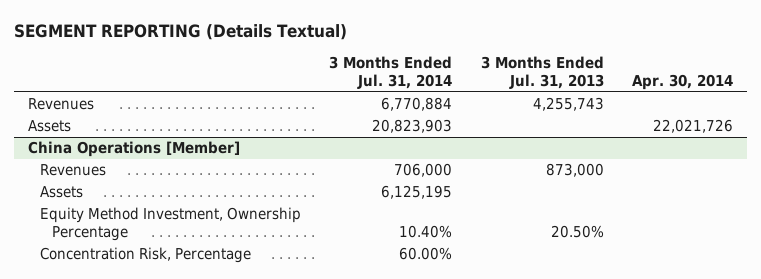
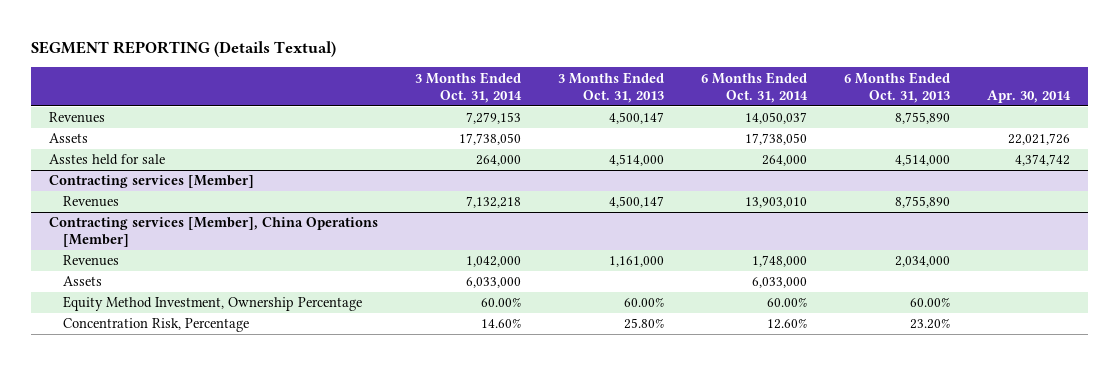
- | 3 Months Ended Jul. 31, 2014 | 3 Months Ended Jul. 31, 2013 | Apr. 30, 2014
+ | 3 Months Ended Oct. 31, 2014 | 3 Months Ended Oct. 31, 2013 | 6 Months Ended Oct. 31, 2014 | 6 Months Ended Oct. 31, 2013 | Apr. 30, 2014
- China Operations [Member]
+ Asstes held for sale | 264,000 | 4,514,000 | 264,000 | 4,514,000 | 4,374,742
+ Contracting services [Member]
+ Revenues | 7,132,218 | 4,500,147 | 13,903,010 | 8,755,890 |
+ Contracting services [Member], China Operations [Member]

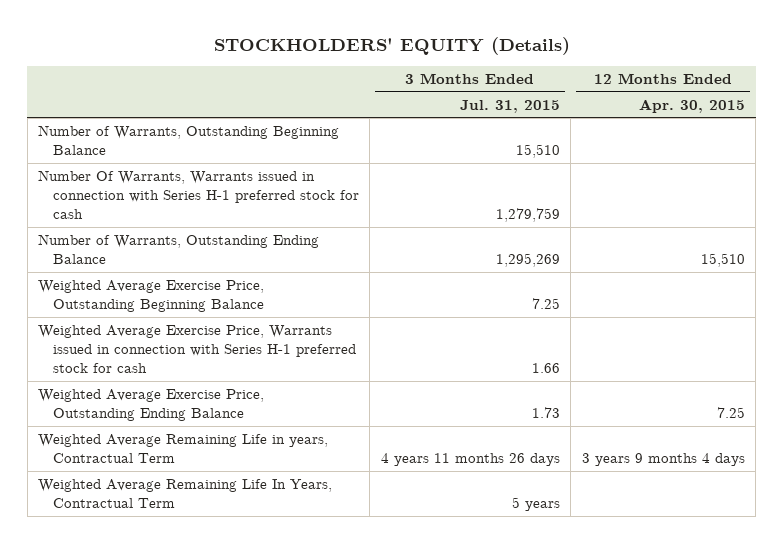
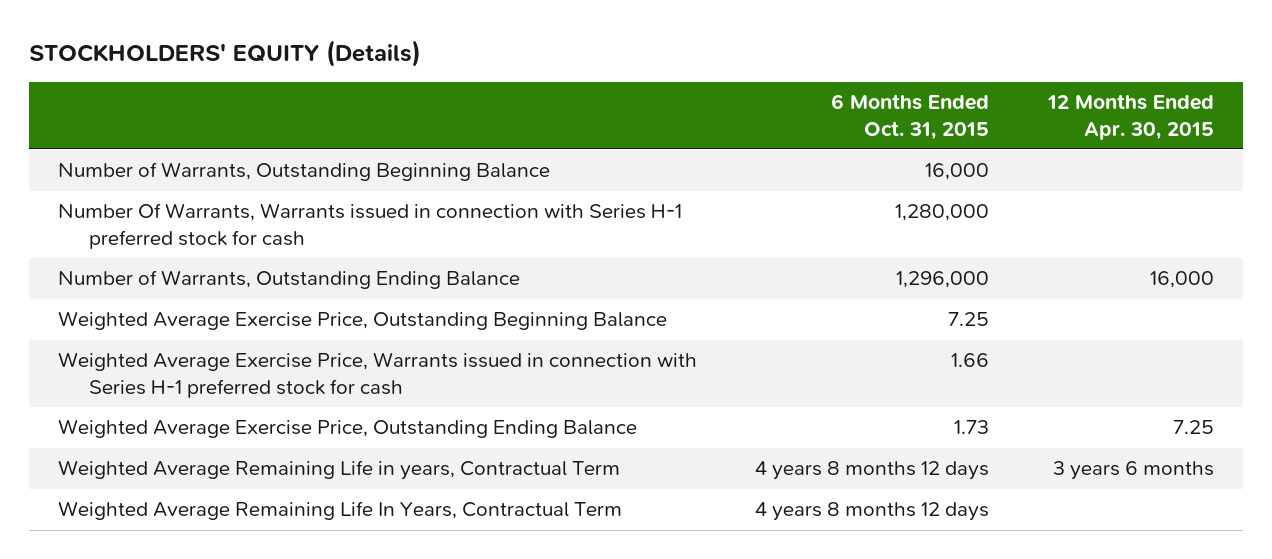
- | 3 Months Ended Jul. 31, 2015 | 12 Months Ended Apr. 30, 2015
+ | 6 Months Ended Oct. 31, 2015 | 12 Months Ended Apr. 30, 2015
- Number of Warrants, Outstanding Ending Balance | 1,295,269 | 15,510
+ Number of Warrants, Outstanding Ending Balance | 1,296,000 | 16,000
- Weighted Average Remaining Life in years, Contractual Term | 4 years 11 months 26 days | 3 years 9 months 4 days
+ Weighted Average Remaining Life in years, Contractual Term | 4 years 8 months 12 days | 3 years 6 months

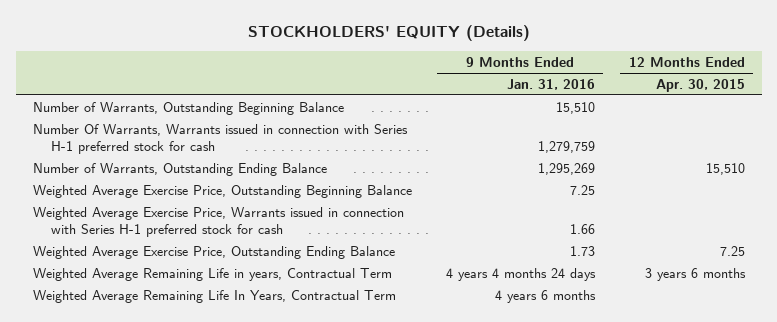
- | 6 Months Ended Oct. 31, 2015 | 12 Months Ended Apr. 30, 2015
+ | 9 Months Ended Jan. 31, 2016 | 12 Months Ended Apr. 30, 2015
- Number of Warrants, Outstanding Ending Balance | 1,296,000 | 16,000
+ Number of Warrants, Outstanding Ending Balance | 1,295,269 | 15,510

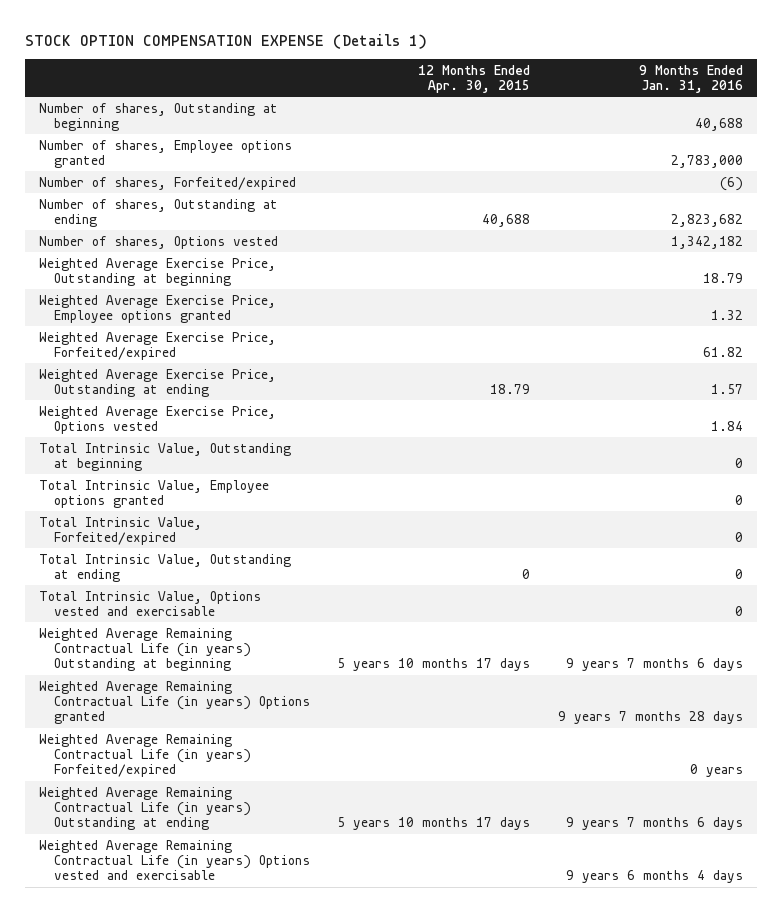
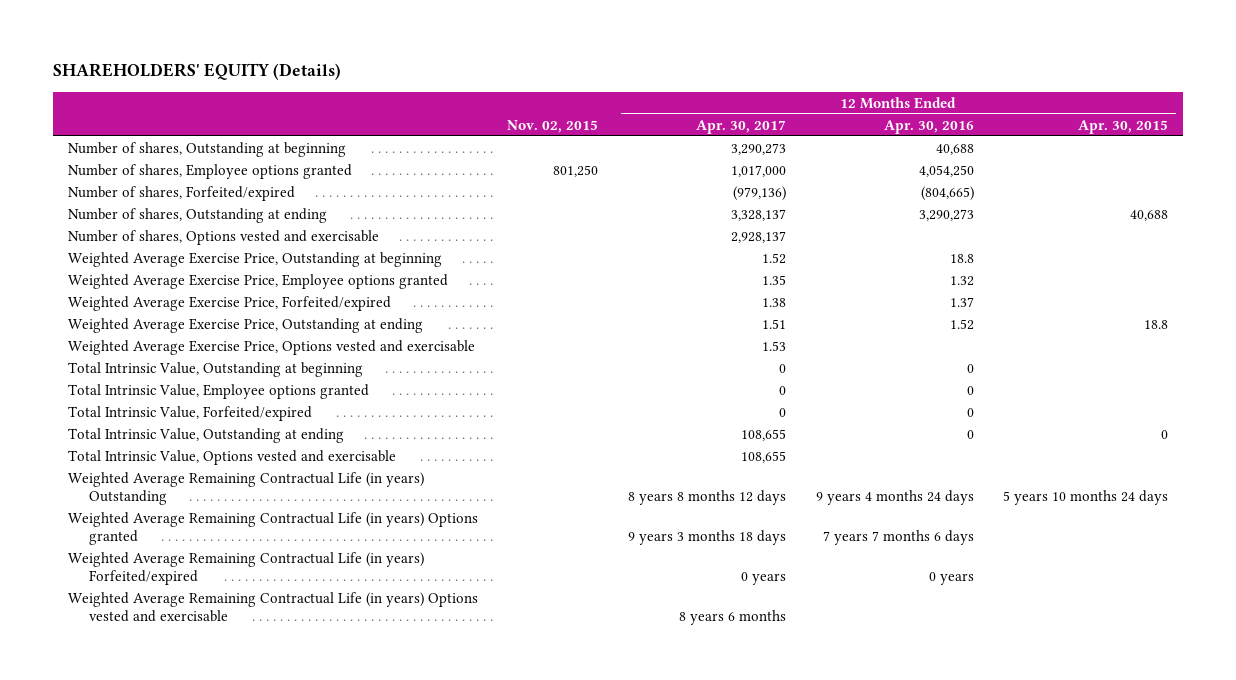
- STOCK OPTION COMPENSATION EXPENSE (Details 1)
+ SHAREHOLDERS' EQUITY (Details)
- | 12 Months Ended Apr. 30, 2015 | 9 Months Ended Jan. 31, 2016
+ | Nov. 02, 2015 | 12 Months Ended Apr. 30, 2017 | 12 Months Ended Apr. 30, 2016 | 12 Months Ended Apr. 30, 2015
- Number of shares, Options vested | | 1,342,182
+ Number of shares, Options vested and exercisable | | 2,928,137 | |
- Weighted Average Exercise Price, Outstanding at ending | 18.79 | 1.57
- Weighted Average Exercise Price, Options vested | | 1.84
+ Weighted Average Exercise Price, Outstanding at ending | | 1.51 | 1.52 | 18.8
+ Weighted Average Exercise Price, Options vested and exercisable | | 1.53 | |
- Weighted Average Remaining Contractual Life (in years) Outstanding at beginning | 5 years 10 months 17 days | 9 years 7 months 6 days
+ Weighted Average Remaining Contractual Life (in years) Outstanding | | 8 years 8 months 12 days | 9 years 4 months 24 days | 5 years 10 months 24 days
- Weighted Average Remaining Contractual Life (in years) Outstanding at ending | 5 years 10 months 17 days | 9 years 7 months 6 days

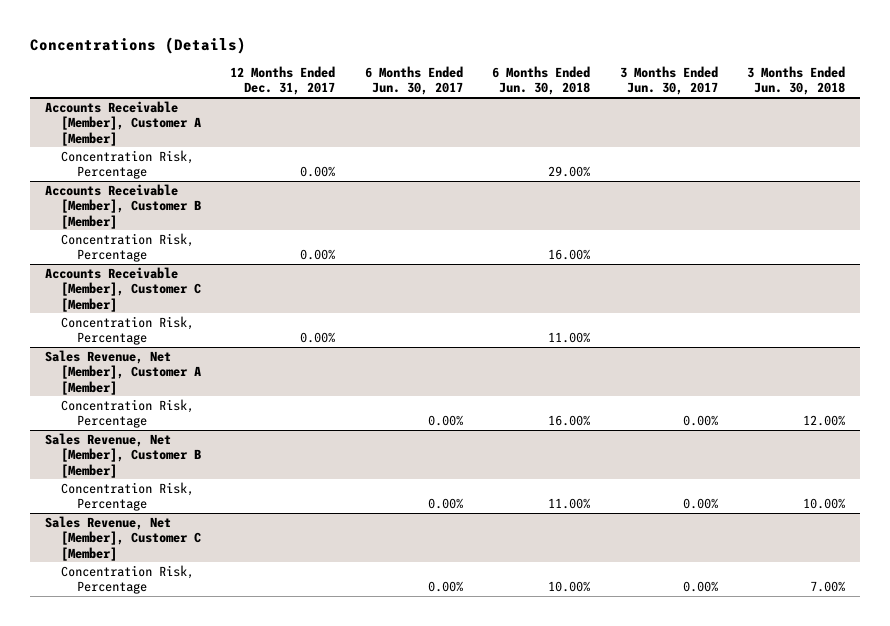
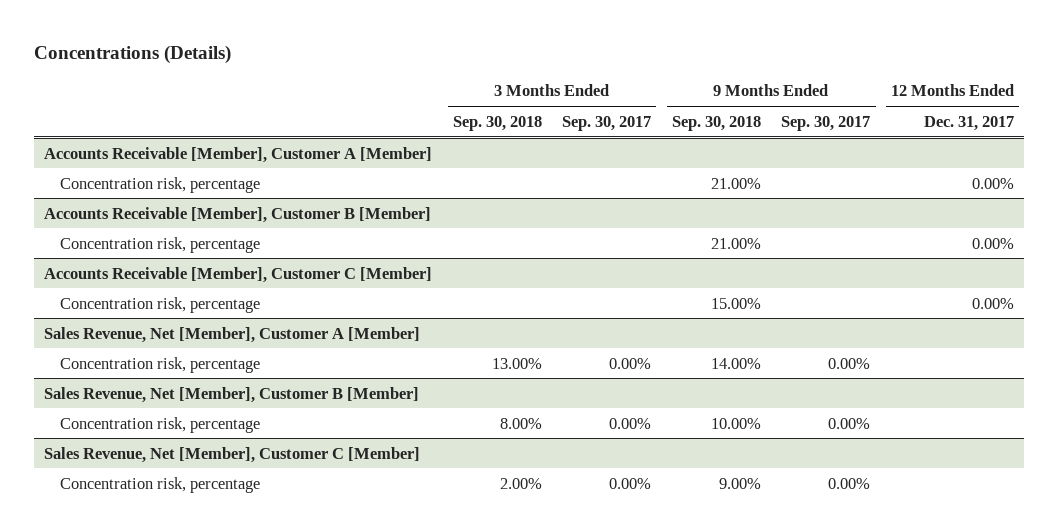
- | 12 Months Ended Dec. 31, 2017 | 6 Months Ended Jun. 30, 2017 | 6 Months Ended Jun. 30, 2018 | 3 Months Ended Jun. 30, 2017 | 3 Months Ended Jun. 30, 2018
+ | 3 Months Ended Sep. 30, 2018 | 3 Months Ended Sep. 30, 2017 | 9 Months Ended Sep. 30, 2018 | 9 Months Ended Sep. 30, 2017 | 12 Months Ended Dec. 31, 2017
@ Accounts Receivable [Member], Customer A [Member]
- Concentration Risk, Percentage | 0.00% | | 29.00% | |
+ Concentration risk, percentage | | | 21.00% | | 0.00%
@ Accounts Receivable [Member], Customer B [Member]
- Concentration Risk, Percentage | 0.00% | | 16.00% | |
+ Concentration risk, percentage | | | 21.00% | | 0.00%
@ Accounts Receivable [Member], Customer C [Member]
- Concentration Risk, Percentage | 0.00% | | 11.00% | |
+ Concentration risk, percentage | | | 15.00% | | 0.00%
@ Sales Revenue, Net [Member], Customer A [Member]
- Concentration Risk, Percentage | | 0.00% | 16.00% | 0.00% | 12.00%
+ Concentration risk, percentage | 13.00% | 0.00% | 14.00% | 0.00% |
@ Sales Revenue, Net [Member], Customer B [Member]
- Concentration Risk, Percentage | | 0.00% | 11.00% | 0.00% | 10.00%
+ Concentration risk, percentage | 8.00% | 0.00% | 10.00% | 0.00% |
@ Sales Revenue, Net [Member], Customer C [Member]
- Concentration Risk, Percentage | | 0.00% | 10.00% | 0.00% | 7.00%
+ Concentration risk, percentage | 2.00% | 0.00% | 9.00% | 0.00% |

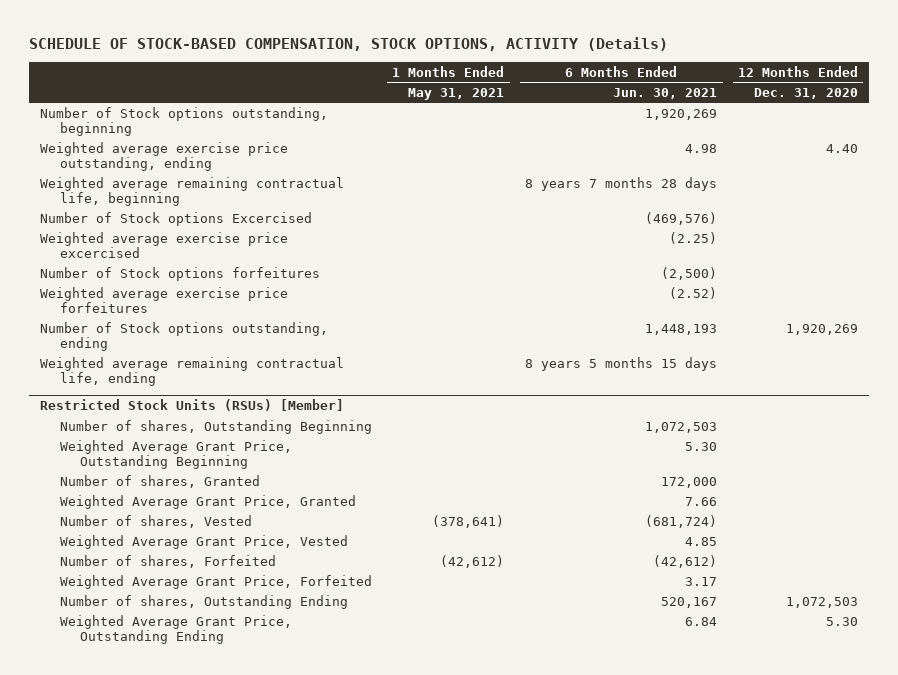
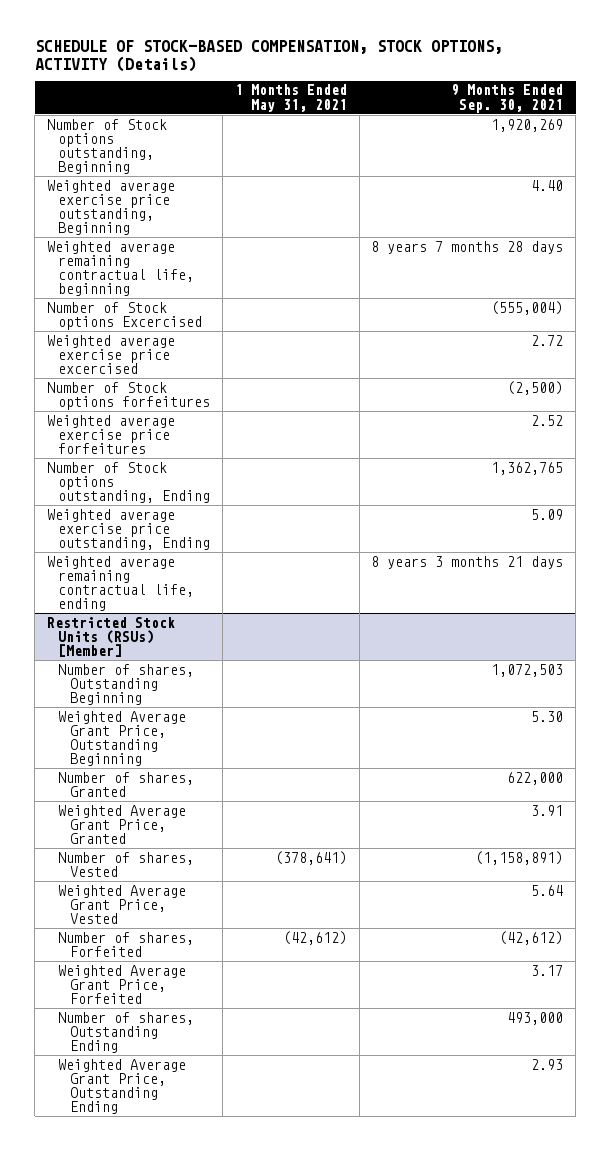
- | 1 Months Ended May 31, 2021 | 6 Months Ended Jun. 30, 2021 | 12 Months Ended Dec. 31, 2020
+ | 1 Months Ended May 31, 2021 | 9 Months Ended Sep. 30, 2021
- Number of Stock options outstanding, beginning | | 1,920,269 |
- Weighted average exercise price outstanding, ending | | 4.98 | 4.40
+ Number of Stock options outstanding, Beginning | | 1,920,269
+ Weighted average exercise price outstanding, Beginning | | 4.40
- Number of Stock options outstanding, ending | | 1,448,193 | 1,920,269
+ Number of Stock options outstanding, Ending | | 1,362,765
+ Weighted average exercise price outstanding, Ending | | 5.09

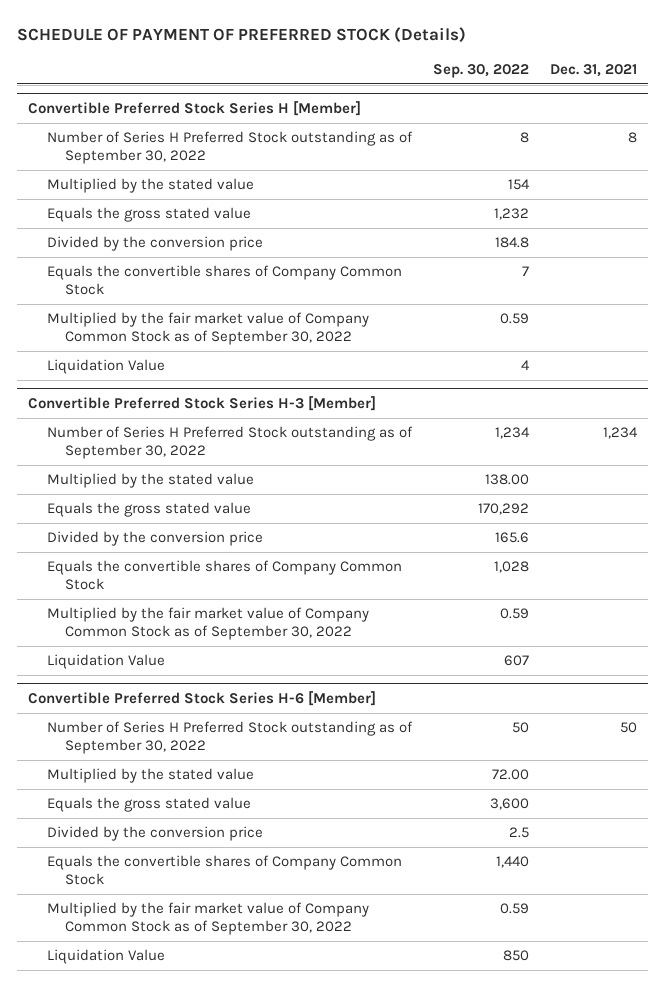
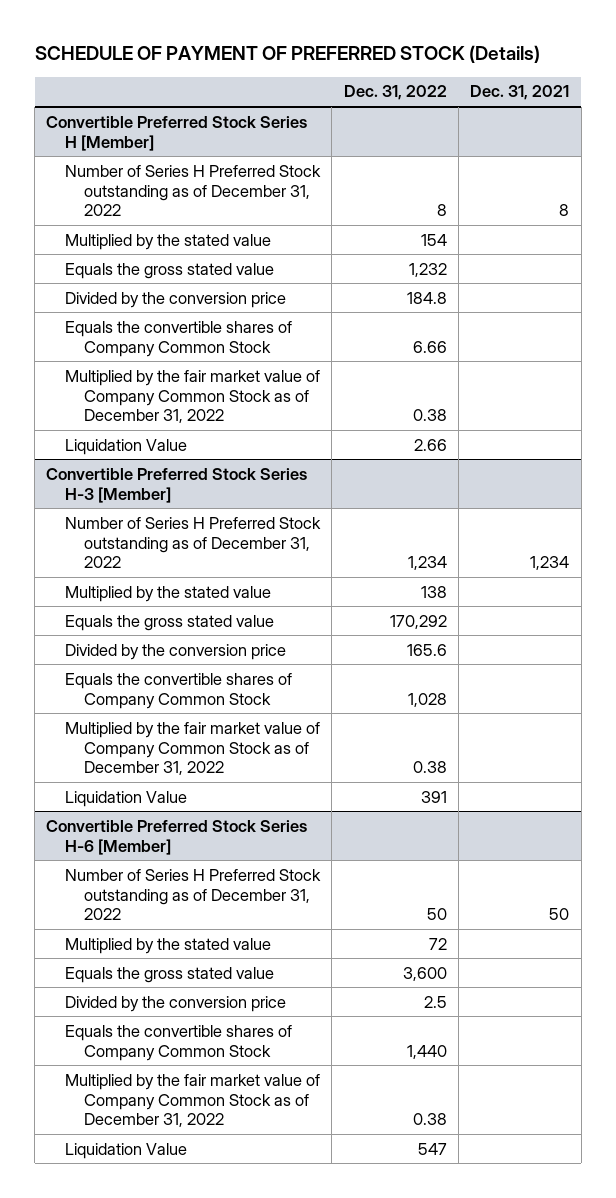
- | Sep. 30, 2022 | Dec. 31, 2021
+ | Dec. 31, 2022 | Dec. 31, 2021
@ Convertible Preferred Stock Series H [Member]
- Number of Series H Preferred Stock outstanding as of September 30, 2022 | 8 | 8
+ Number of Series H Preferred Stock outstanding as of December 31, 2022 | 8 | 8
- Multiplied by the fair market value of Company Common Stock as of September 30, 2022 | 0.59 |
+ Multiplied by the fair market value of Company Common Stock as of December 31, 2022 | 0.38 |
@ Convertible Preferred Stock Series H-3 [Member]
- Number of Series H Preferred Stock outstanding as of September 30, 2022 | 1,234 | 1,234
+ Number of Series H Preferred Stock outstanding as of December 31, 2022 | 1,234 | 1,234
- Multiplied by the fair market value of Company Common Stock as of September 30, 2022 | 0.59 |
+ Multiplied by the fair market value of Company Common Stock as of December 31, 2022 | 0.38 |
@ Convertible Preferred Stock Series H-6 [Member]
- Number of Series H Preferred Stock outstanding as of September 30, 2022 | 50 | 50
+ Number of Series H Preferred Stock outstanding as of December 31, 2022 | 50 | 50
- Multiplied by the fair market value of Company Common Stock as of September 30, 2022 | 0.59 |
+ Multiplied by the fair market value of Company Common Stock as of December 31, 2022 | 0.38 |

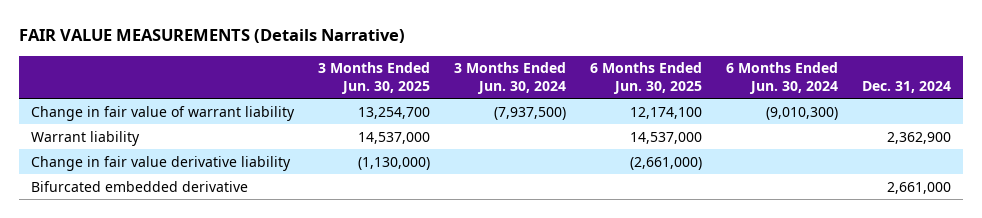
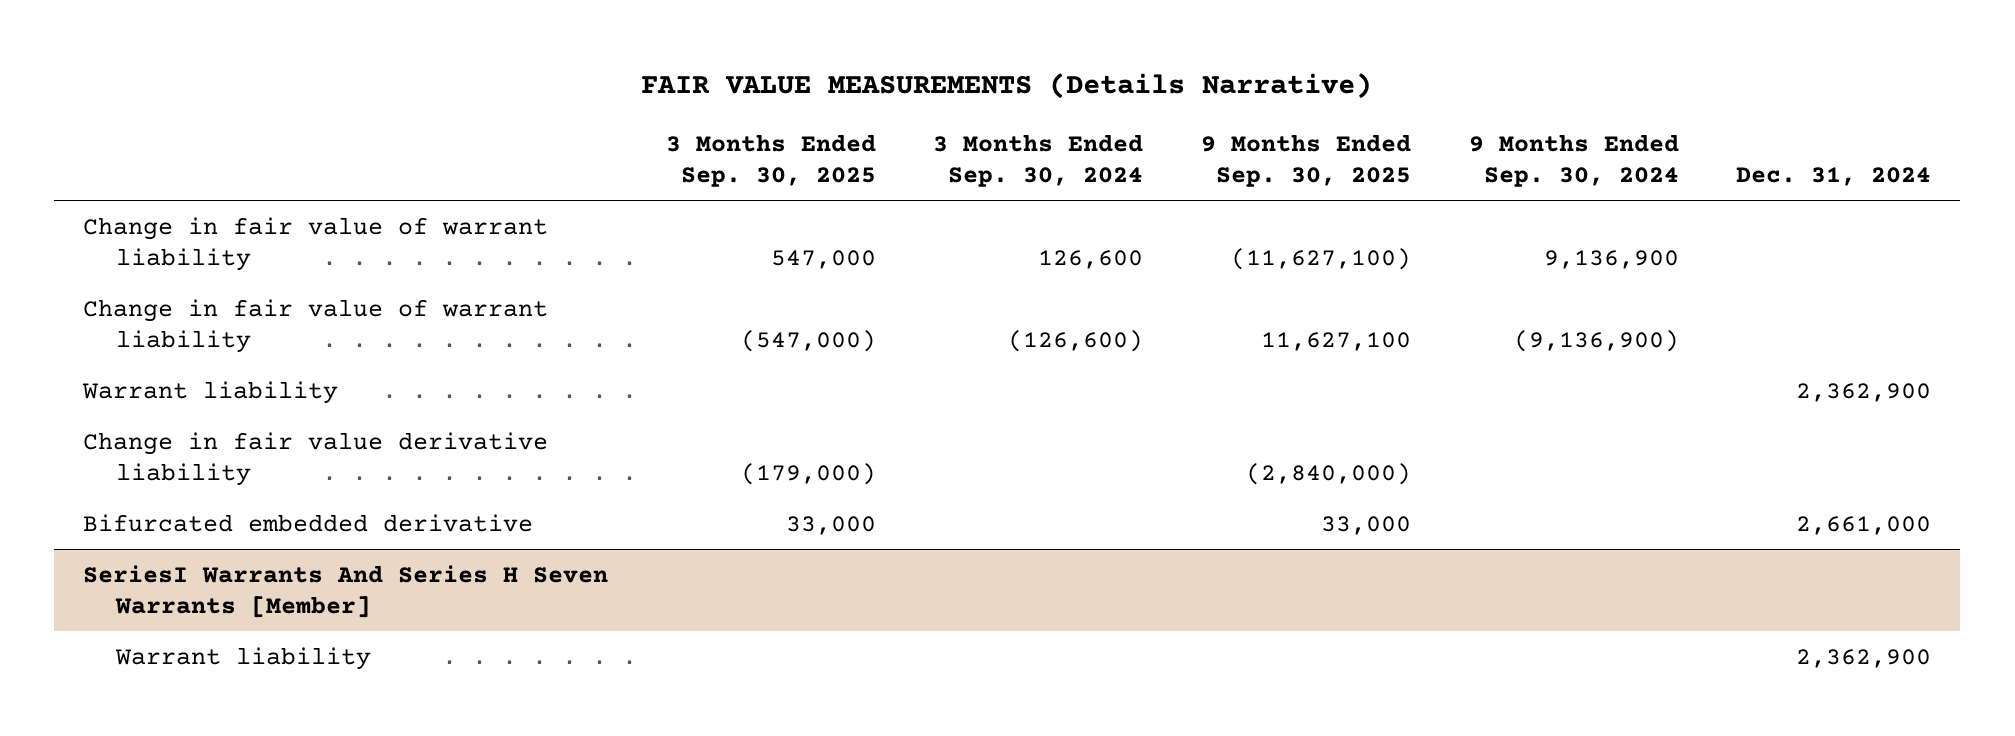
- | 3 Months Ended Jun. 30, 2025 | 3 Months Ended Jun. 30, 2024 | 6 Months Ended Jun. 30, 2025 | 6 Months Ended Jun. 30, 2024 | Dec. 31, 2024
+ | 3 Months Ended Sep. 30, 2025 | 3 Months Ended Sep. 30, 2024 | 9 Months Ended Sep. 30, 2025 | 9 Months Ended Sep. 30, 2024 | Dec. 31, 2024
+ Change in fair value of warrant liability | (547,000) | (126,600) | 11,627,100 | (9,136,900) |
+ SeriesI Warrants And Series H Seven Warrants [Member]
+ Warrant liability | | | | | 2,362,900

